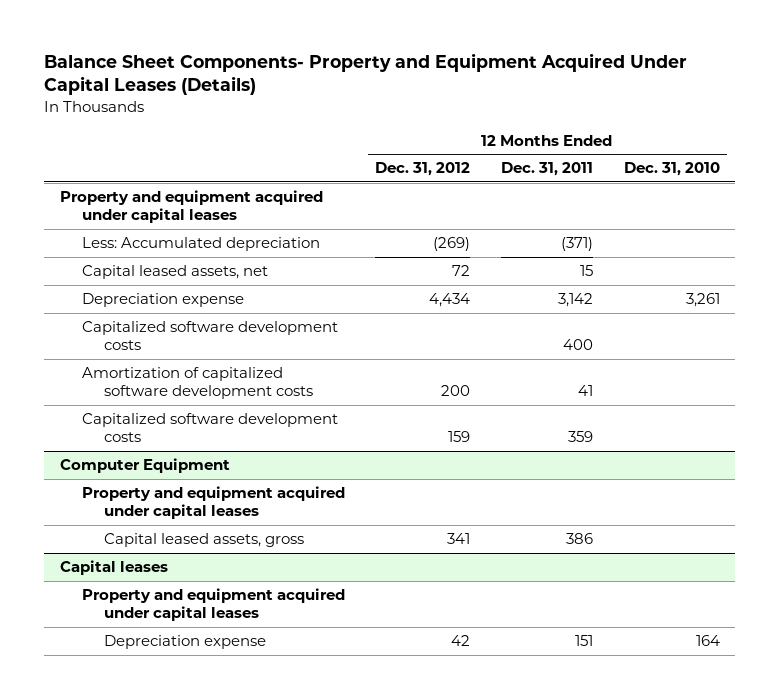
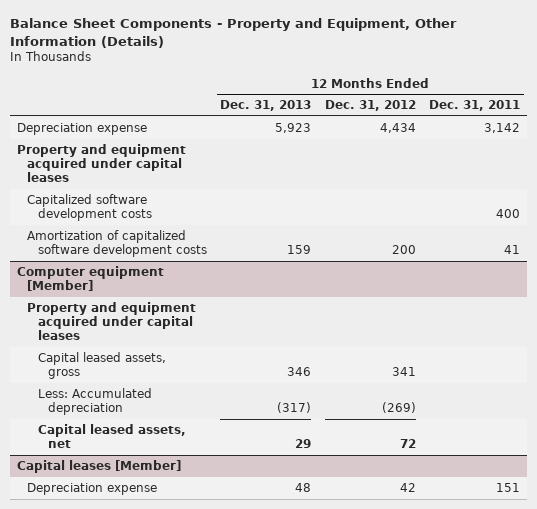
- Balance Sheet Components- Property and Equipment Acquired Under Capital Leases (Details)
+ Balance Sheet Components - Property and Equipment, Other Information (Details)
- | 12 Months Ended Dec. 31, 2012 | 12 Months Ended Dec. 31, 2011 | 12 Months Ended Dec. 31, 2010
+ | 12 Months Ended Dec. 31, 2013 | 12 Months Ended Dec. 31, 2012 | 12 Months Ended Dec. 31, 2011
- Less: Accumulated depreciation | (269) | (371) |
- Capital leased assets, net | 72 | 15 |
moved down: Property and equipment acquired under capital leases
- Capitalized software development costs | 159 | 359 |
- Computer Equipment
- Property and equipment acquired under capital leases
- Capital leased assets, gross | 341 | 386 |
- Capital leases
+ Computer equipment [Member]
+ Capital leased assets, gross | 346 | 341 |
+ Less: Accumulated depreciation | (317) | (269) |
+ Capital leased assets, net | 29 | 72 |
+ Capital leases [Member]

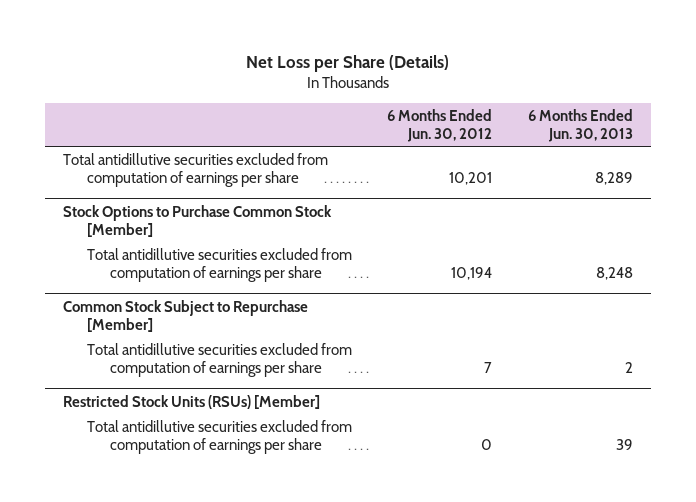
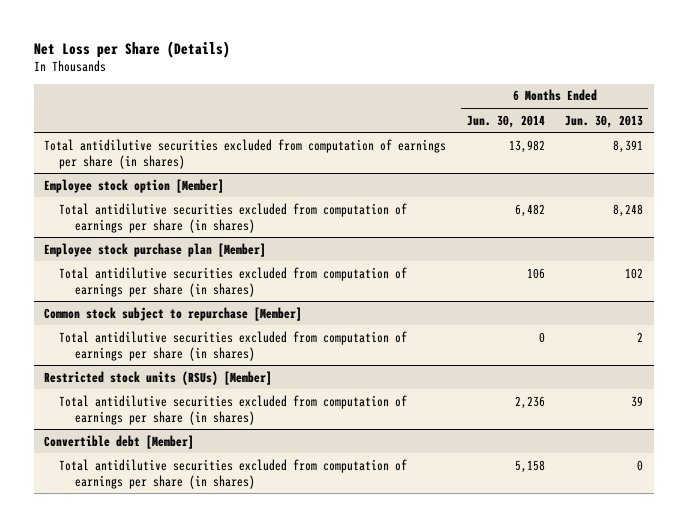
- | 6 Months Ended Jun. 30, 2012 | 6 Months Ended Jun. 30, 2013
+ | 6 Months Ended Jun. 30, 2014 | 6 Months Ended Jun. 30, 2013
- Total antidillutive securities excluded from computation of earnings per share | 10,201 | 8,289
- Stock Options to Purchase Common Stock [Member]
- Total antidillutive securities excluded from computation of earnings per share | 10,194 | 8,248
- Common Stock Subject to Repurchase [Member]
- Total antidillutive securities excluded from computation of earnings per share | 7 | 2
- Restricted Stock Units (RSUs) [Member]
- Total antidillutive securities excluded from computation of earnings per share | 0 | 39
+ Total antidilutive securities excluded from computation of earnings per share (in shares) | 13,982 | 8,391
+ Employee stock option [Member]
+ Total antidilutive securities excluded from computation of earnings per share (in shares) | 6,482 | 8,248
+ Employee stock purchase plan [Member]
+ Total antidilutive securities excluded from computation of earnings per share (in shares) | 106 | 102
+ Common stock subject to repurchase [Member]
+ Total antidilutive securities excluded from computation of earnings per share (in shares) | 0 | 2
+ Restricted stock units (RSUs) [Member]
+ Total antidilutive securities excluded from computation of earnings per share (in shares) | 2,236 | 39
+ Convertible debt [Member]
+ Total antidilutive securities excluded from computation of earnings per share (in shares) | 5,158 | 0

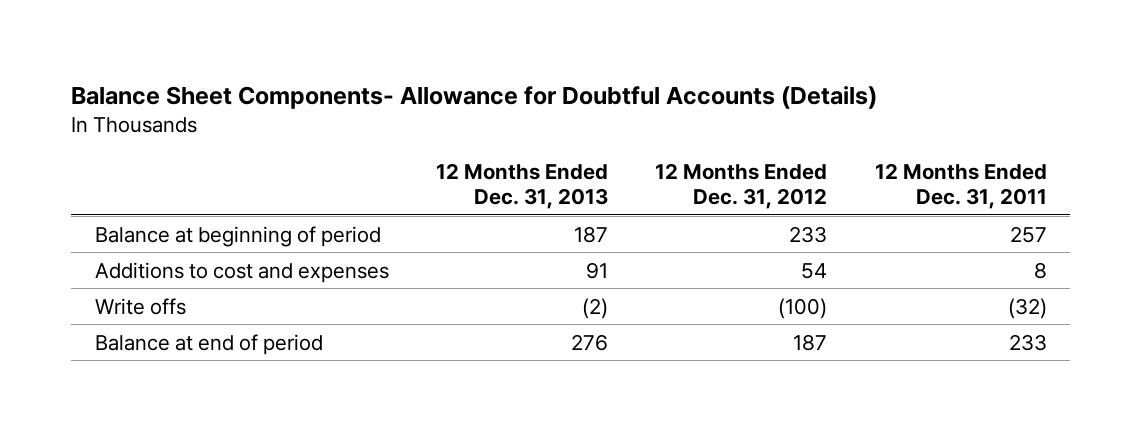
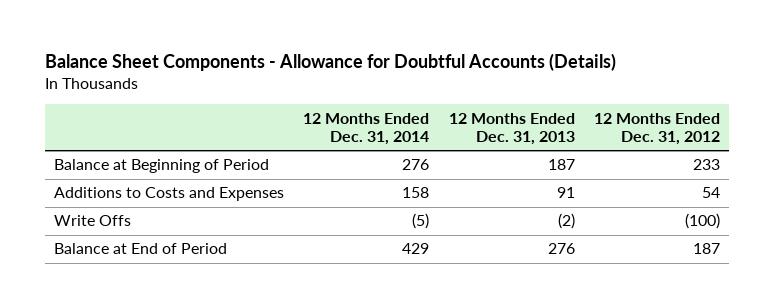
- Balance Sheet Components- Allowance for Doubtful Accounts (Details)
+ Balance Sheet Components - Allowance for Doubtful Accounts (Details)
- | 12 Months Ended Dec. 31, 2013 | 12 Months Ended Dec. 31, 2012 | 12 Months Ended Dec. 31, 2011
+ | 12 Months Ended Dec. 31, 2014 | 12 Months Ended Dec. 31, 2013 | 12 Months Ended Dec. 31, 2012
- Balance at beginning of period | 187 | 233 | 257
- Additions to cost and expenses | 91 | 54 | 8
- Write offs | (2) | (100) | (32)
- Balance at end of period | 276 | 187 | 233
+ Balance at Beginning of Period | 276 | 187 | 233
+ Additions to Costs and Expenses | 158 | 91 | 54
+ Write Offs | (5) | (2) | (100)
+ Balance at End of Period | 429 | 276 | 187

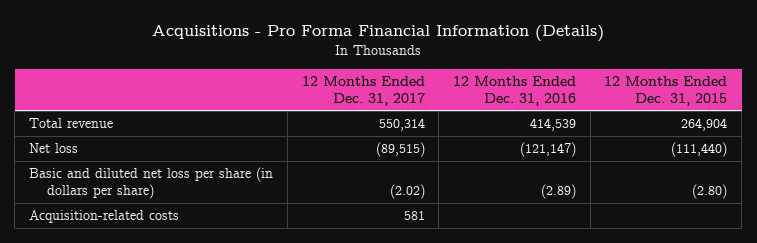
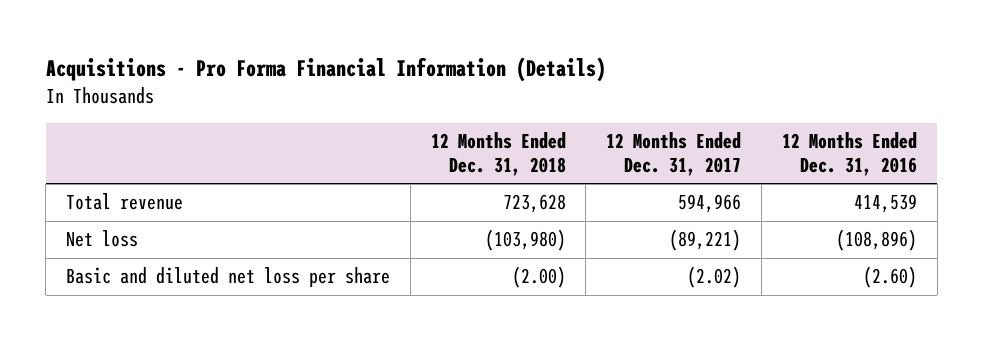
- | 12 Months Ended Dec. 31, 2017 | 12 Months Ended Dec. 31, 2016 | 12 Months Ended Dec. 31, 2015
+ | 12 Months Ended Dec. 31, 2018 | 12 Months Ended Dec. 31, 2017 | 12 Months Ended Dec. 31, 2016
- Total revenue | 550,314 | 414,539 | 264,904
- Net loss | (89,515) | (121,147) | (111,440)
- Basic and diluted net loss per share (in dollars per share) | (2.02) | (2.89) | (2.80)
- Acquisition-related costs | 581 | |
+ Total revenue | 723,628 | 594,966 | 414,539
+ Net loss | (103,980) | (89,221) | (108,896)
+ Basic and diluted net loss per share | (2.00) | (2.02) | (2.60)

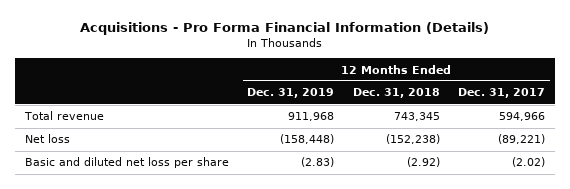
- | 12 Months Ended Dec. 31, 2018 | 12 Months Ended Dec. 31, 2017 | 12 Months Ended Dec. 31, 2016
+ | 12 Months Ended Dec. 31, 2019 | 12 Months Ended Dec. 31, 2018 | 12 Months Ended Dec. 31, 2017
- Total revenue | 723,628 | 594,966 | 414,539
- Net loss | (103,980) | (89,221) | (108,896)
- Basic and diluted net loss per share | (2.00) | (2.02) | (2.60)
+ Total revenue | 911,968 | 743,345 | 594,966
+ Net loss | (158,448) | (152,238) | (89,221)
+ Basic and diluted net loss per share | (2.83) | (2.92) | (2.02)

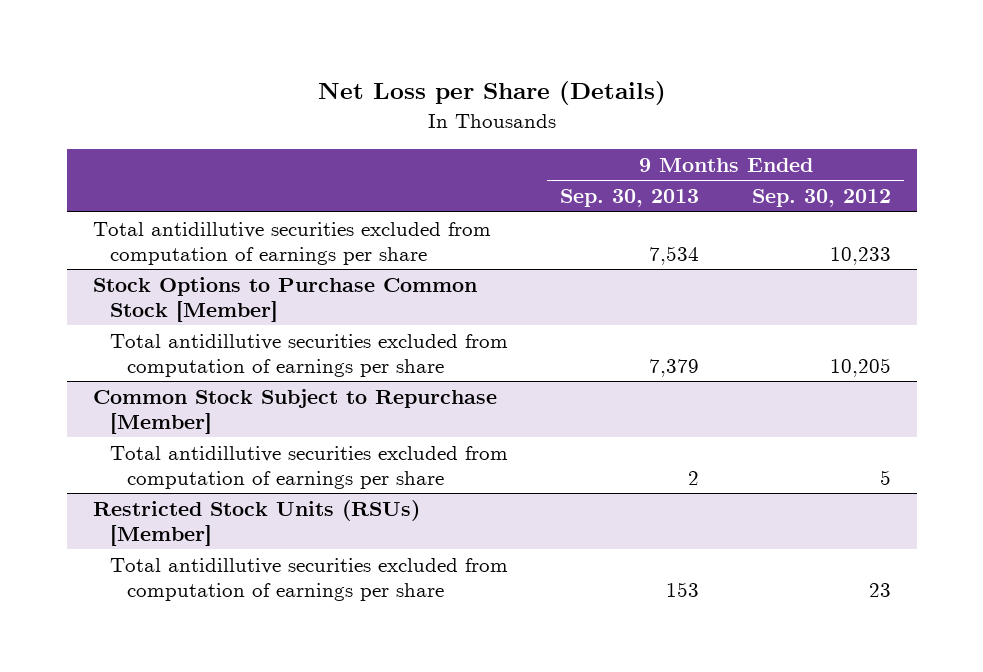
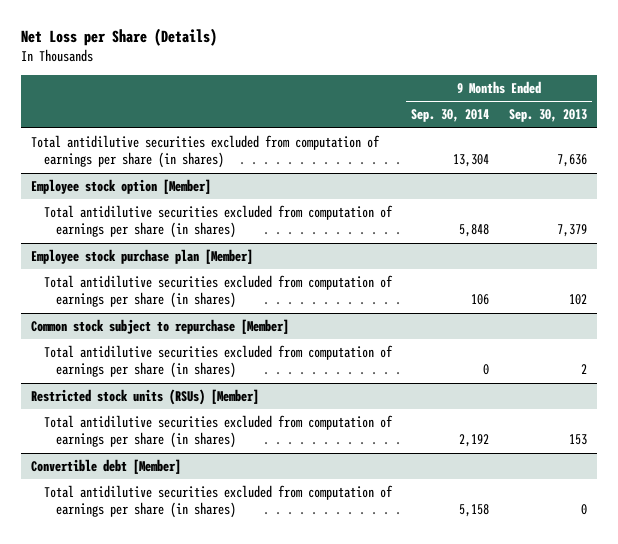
- | 9 Months Ended Sep. 30, 2013 | 9 Months Ended Sep. 30, 2012
+ | 9 Months Ended Sep. 30, 2014 | 9 Months Ended Sep. 30, 2013
- Total antidillutive securities excluded from computation of earnings per share | 7,534 | 10,233
- Stock Options to Purchase Common Stock [Member]
- Total antidillutive securities excluded from computation of earnings per share | 7,379 | 10,205
- Common Stock Subject to Repurchase [Member]
- Total antidillutive securities excluded from computation of earnings per share | 2 | 5
- Restricted Stock Units (RSUs) [Member]
- Total antidillutive securities excluded from computation of earnings per share | 153 | 23
+ Total antidilutive securities excluded from computation of earnings per share (in shares) | 13,304 | 7,636
+ Employee stock option [Member]
+ Total antidilutive securities excluded from computation of earnings per share (in shares) | 5,848 | 7,379
+ Employee stock purchase plan [Member]
+ Total antidilutive securities excluded from computation of earnings per share (in shares) | 106 | 102
+ Common stock subject to repurchase [Member]
+ Total antidilutive securities excluded from computation of earnings per share (in shares) | 0 | 2
+ Restricted stock units (RSUs) [Member]
+ Total antidilutive securities excluded from computation of earnings per share (in shares) | 2,192 | 153
+ Convertible debt [Member]
+ Total antidilutive securities excluded from computation of earnings per share (in shares) | 5,158 | 0

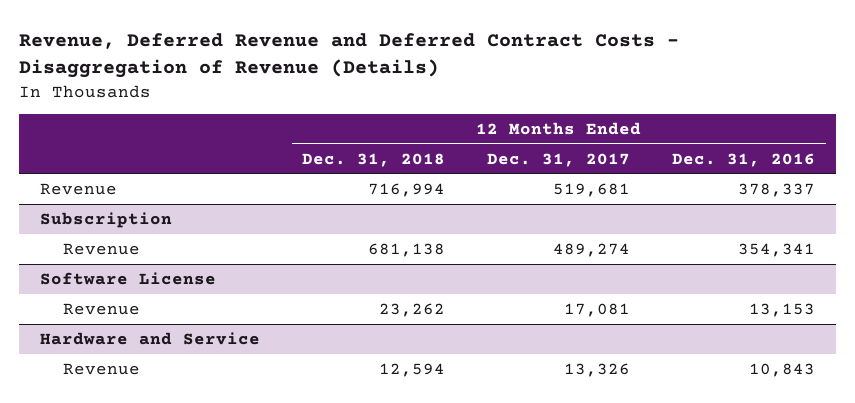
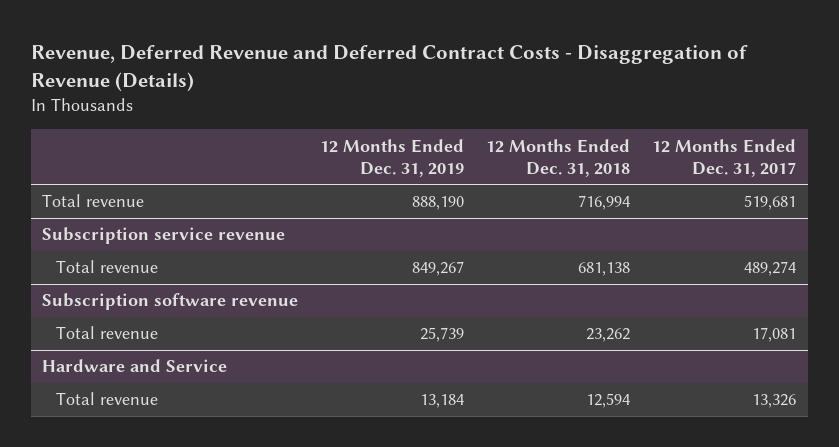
- | 12 Months Ended Dec. 31, 2018 | 12 Months Ended Dec. 31, 2017 | 12 Months Ended Dec. 31, 2016
+ | 12 Months Ended Dec. 31, 2019 | 12 Months Ended Dec. 31, 2018 | 12 Months Ended Dec. 31, 2017
- Revenue | 716,994 | 519,681 | 378,337
- Subscription
- Revenue | 681,138 | 489,274 | 354,341
- Software License
- Revenue | 23,262 | 17,081 | 13,153
+ Total revenue | 888,190 | 716,994 | 519,681
+ Subscription service revenue
+ Total revenue | 849,267 | 681,138 | 489,274
+ Subscription software revenue
+ Total revenue | 25,739 | 23,262 | 17,081
@ Hardware and Service
- Revenue | 12,594 | 13,326 | 10,843
+ Total revenue | 13,184 | 12,594 | 13,326

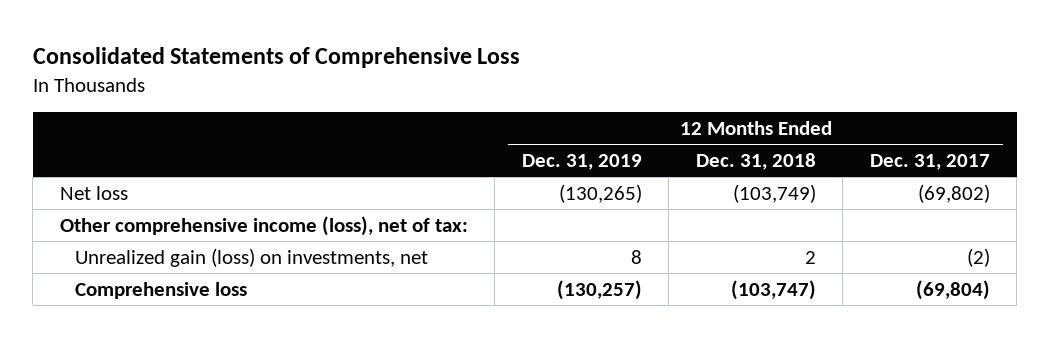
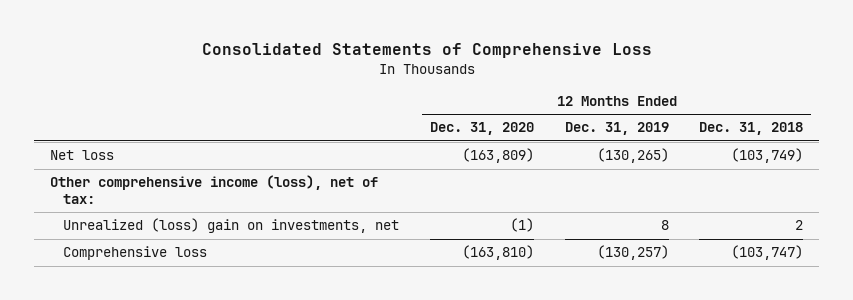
- | 12 Months Ended Dec. 31, 2019 | 12 Months Ended Dec. 31, 2018 | 12 Months Ended Dec. 31, 2017
+ | 12 Months Ended Dec. 31, 2020 | 12 Months Ended Dec. 31, 2019 | 12 Months Ended Dec. 31, 2018
- Unrealized gain (loss) on investments, net | 8 | 2 | (2)
+ Unrealized (loss) gain on investments, net | (1) | 8 | 2

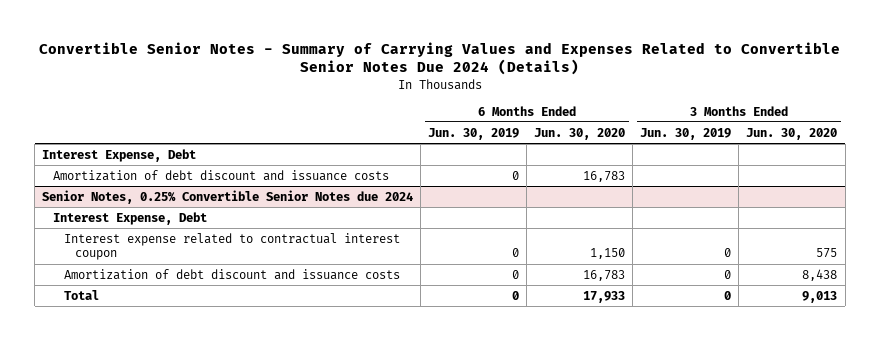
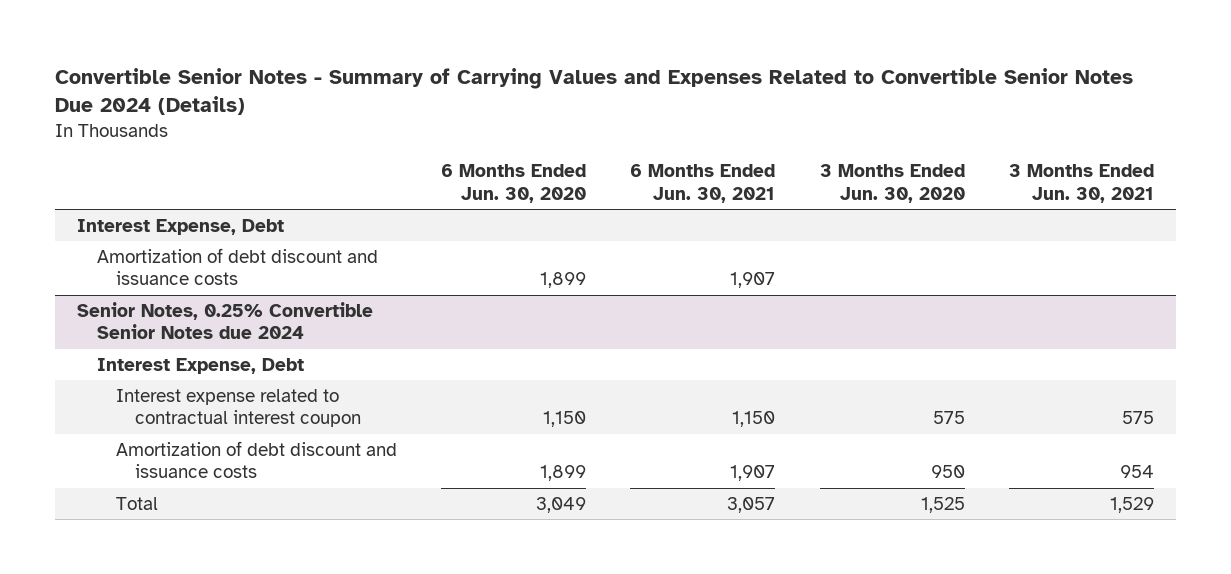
- | 6 Months Ended Jun. 30, 2019 | 6 Months Ended Jun. 30, 2020 | 3 Months Ended Jun. 30, 2019 | 3 Months Ended Jun. 30, 2020
+ | 6 Months Ended Jun. 30, 2020 | 6 Months Ended Jun. 30, 2021 | 3 Months Ended Jun. 30, 2020 | 3 Months Ended Jun. 30, 2021
- Amortization of debt discount and issuance costs | 0 | 16,783 | |
+ Amortization of debt discount and issuance costs | 1,899 | 1,907 | |
@ Senior Notes, 0.25% Convertible Senior Notes due 2024
- Amortization of debt discount and issuance costs | 0 | 16,783 | 0 | 8,438
- Total | 0 | 17,933 | 0 | 9,013
+ Amortization of debt discount and issuance costs | 1,899 | 1,907 | 950 | 954
+ Total | 3,049 | 3,057 | 1,525 | 1,529

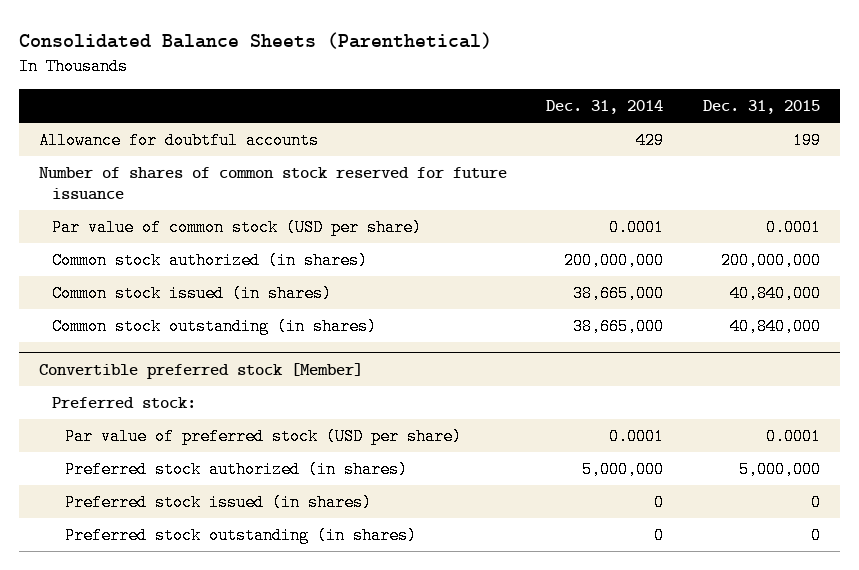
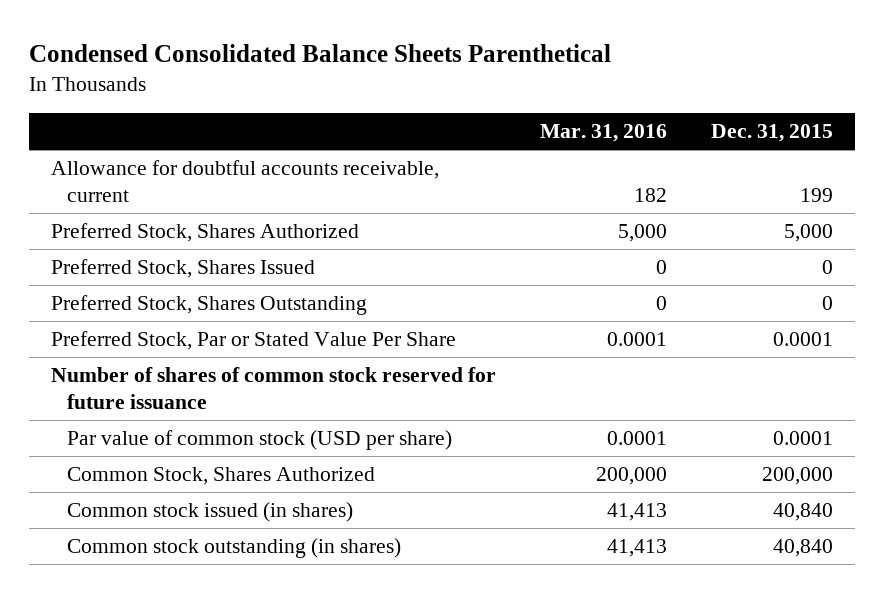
- Consolidated Balance Sheets (Parenthetical)
+ Condensed Consolidated Balance Sheets Parenthetical
- | Dec. 31, 2014 | Dec. 31, 2015
+ | Mar. 31, 2016 | Dec. 31, 2015
- Allowance for doubtful accounts | 429 | 199
+ Allowance for doubtful accounts receivable, current | 182 | 199
+ Preferred Stock, Shares Authorized | 5,000 | 5,000
+ Preferred Stock, Shares Issued | 0 | 0
+ Preferred Stock, Shares Outstanding | 0 | 0
+ Preferred Stock, Par or Stated Value Per Share | 0.0001 | 0.0001
- Common stock authorized (in shares) | 200,000,000 | 200,000,000
- Common stock issued (in shares) | 38,665,000 | 40,840,000
- Common stock outstanding (in shares) | 38,665,000 | 40,840,000
- Convertible preferred stock [Member]
- Preferred stock:
- Par value of preferred stock (USD per share) | 0.0001 | 0.0001
- Preferred stock authorized (in shares) | 5,000,000 | 5,000,000
- Preferred stock issued (in shares) | 0 | 0
- Preferred stock outstanding (in shares) | 0 | 0
+ Common Stock, Shares Authorized | 200,000 | 200,000
+ Common stock issued (in shares) | 41,413 | 40,840
+ Common stock outstanding (in shares) | 41,413 | 40,840

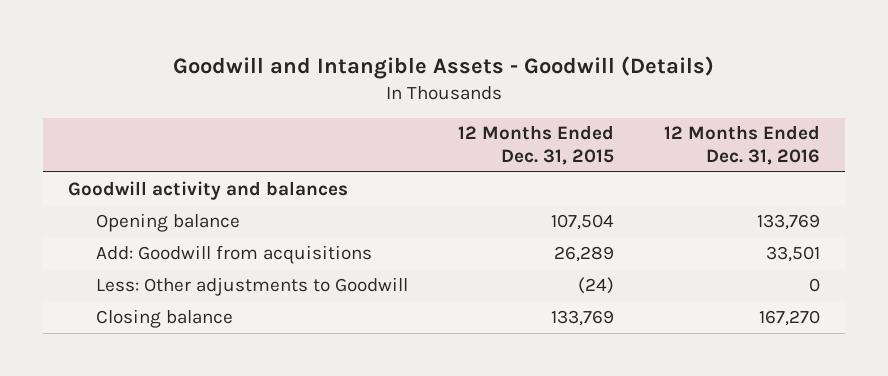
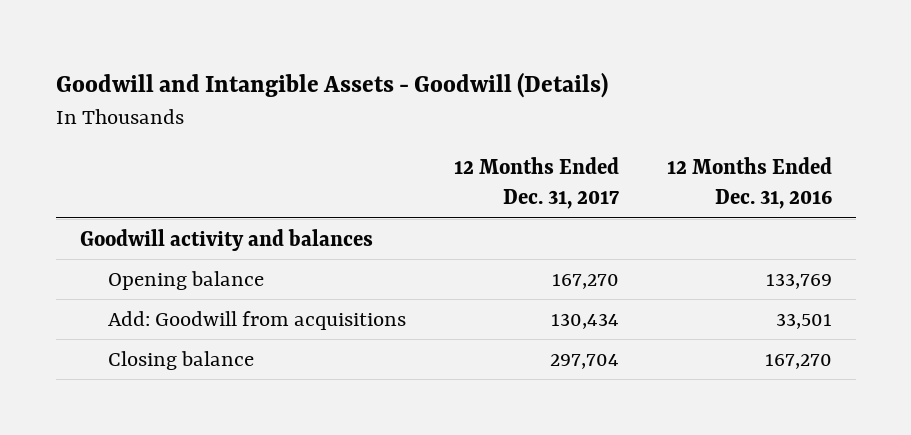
- | 12 Months Ended Dec. 31, 2015 | 12 Months Ended Dec. 31, 2016
+ | 12 Months Ended Dec. 31, 2017 | 12 Months Ended Dec. 31, 2016
- Less: Other adjustments to Goodwill | (24) | 0

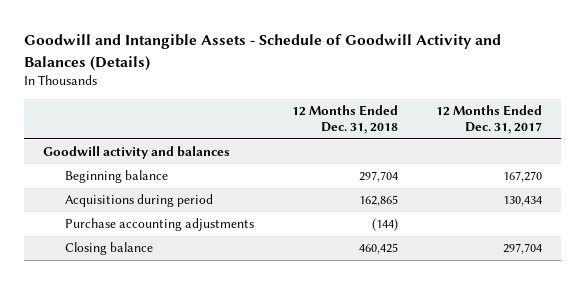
- Goodwill and Intangible Assets - Goodwill (Details)
+ Goodwill and Intangible Assets - Schedule of Goodwill Activity and Balances (Details)
- | 12 Months Ended Dec. 31, 2017 | 12 Months Ended Dec. 31, 2016
+ | 12 Months Ended Dec. 31, 2018 | 12 Months Ended Dec. 31, 2017
- Opening balance | 167,270 | 133,769
- Add: Goodwill from acquisitions | 130,434 | 33,501
+ Beginning balance | 297,704 | 167,270
+ Acquisitions during period | 162,865 | 130,434
+ Purchase accounting adjustments | (144) |

